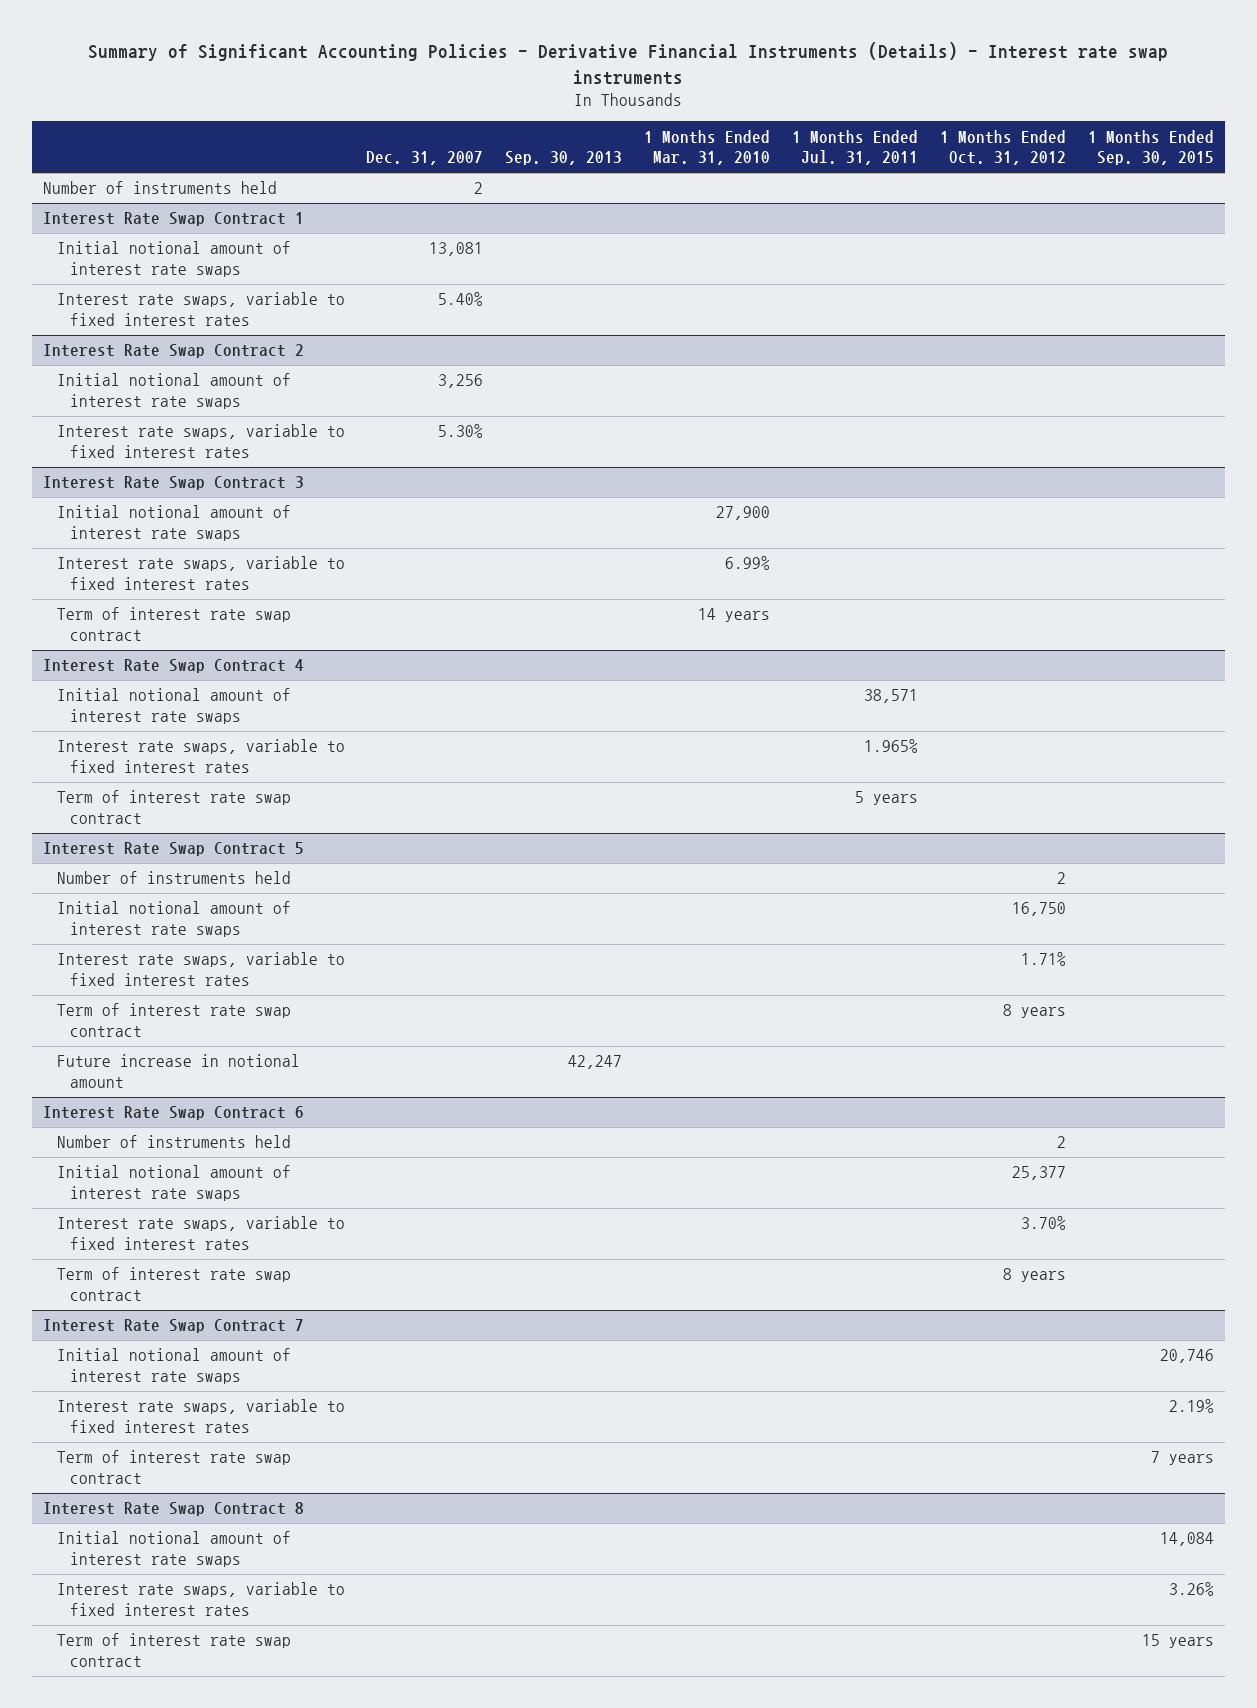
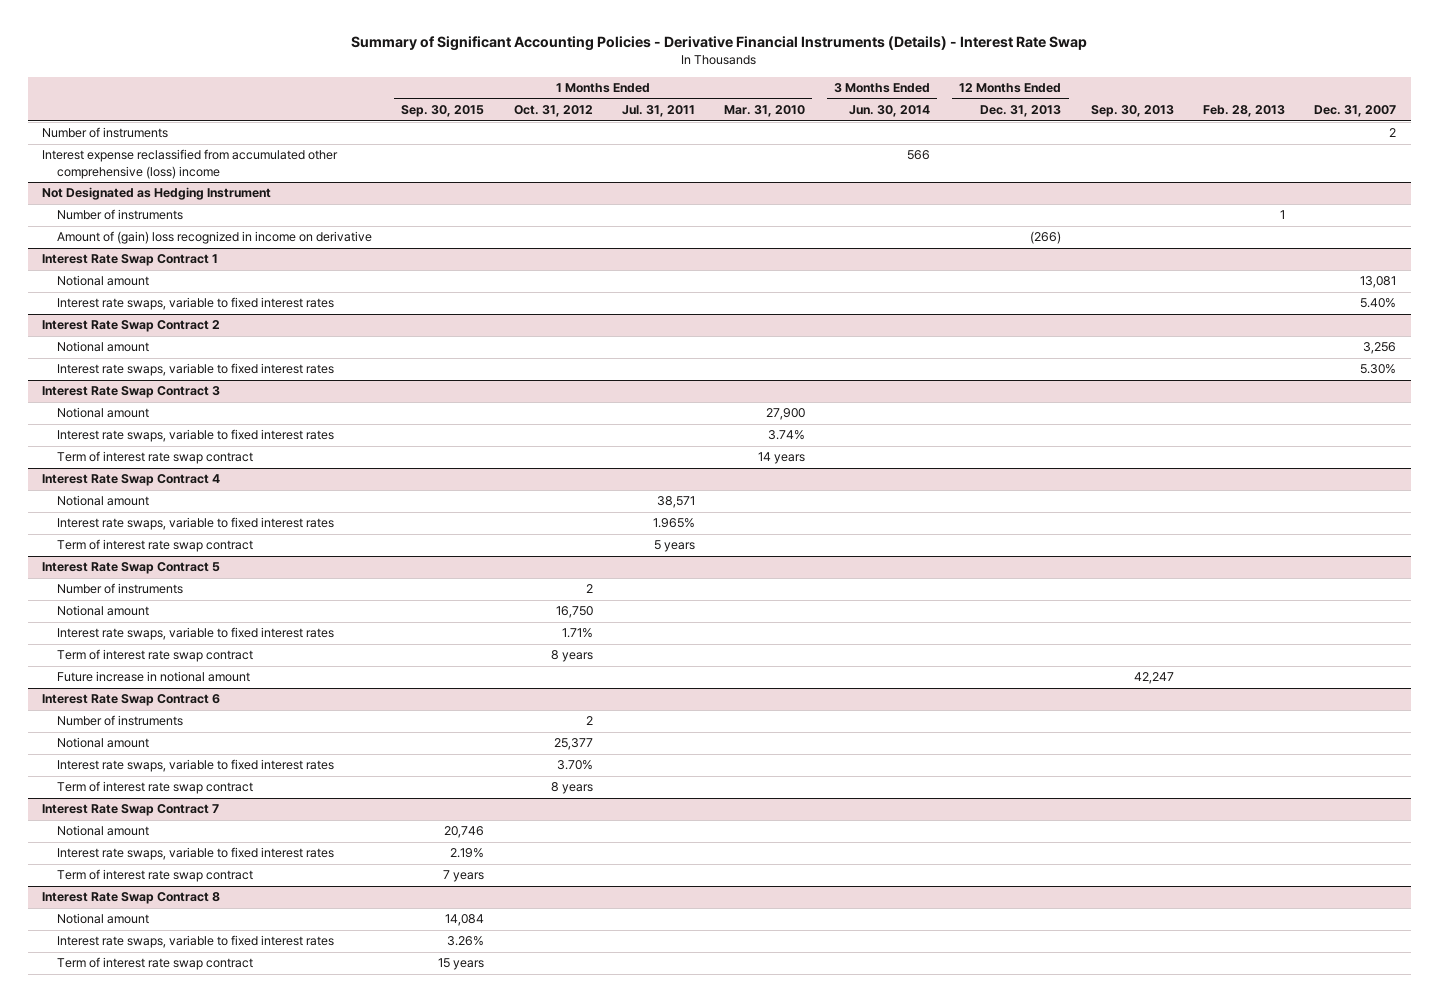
- Summary of Significant Accounting Policies - Derivative Financial Instruments (Details) - Interest rate swap instruments
+ Summary of Significant Accounting Policies - Derivative Financial Instruments (Details) - Interest Rate Swap
- | Dec. 31, 2007 | Sep. 30, 2013 | 1 Months Ended Mar. 31, 2010 | 1 Months Ended Jul. 31, 2011 | 1 Months Ended Oct. 31, 2012 | 1 Months Ended Sep. 30, 2015
+ | 1 Months Ended Sep. 30, 2015 | 1 Months Ended Oct. 31, 2012 | 1 Months Ended Jul. 31, 2011 | 1 Months Ended Mar. 31, 2010 | 3 Months Ended Jun. 30, 2014 | 12 Months Ended Dec. 31, 2013 | Sep. 30, 2013 | Feb. 28, 2013 | Dec. 31, 2007
- Number of instruments held | 2 | | | | |
+ Number of instruments | | | | | | | | | 2
+ Interest expense reclassified from accumulated other comprehensive (loss) income | | | | | 566 | | | |
+ Not Designated as Hedging Instrument
+ Number of instruments | | | | | | | | 1 |
+ Amount of (gain) loss recognized in income on derivative | | | | | | (266) | | |
@ Interest Rate Swap Contract 1
- Initial notional amount of interest rate swaps | 13,081 | | | | |
+ Notional amount | | | | | | | | | 13,081
@ Interest Rate Swap Contract 2
- Initial notional amount of interest rate swaps | 3,256 | | | | |
+ Notional amount | | | | | | | | | 3,256
@ Interest Rate Swap Contract 3
- Initial notional amount of interest rate swaps | | | 27,900 | | |
- Interest rate swaps, variable to fixed interest rates | | | 6.99% | | |
+ Notional amount | | | | 27,900 | | | | |
+ Interest rate swaps, variable to fixed interest rates | | | | 3.74% | | | | |
@ Interest Rate Swap Contract 4
- Initial notional amount of interest rate swaps | | | | 38,571 | |
+ Notional amount | | | 38,571 | | | | | |
@ Interest Rate Swap Contract 5
- Number of instruments held | | | | | 2 |
- Initial notional amount of interest rate swaps | | | | | 16,750 |
+ Number of instruments | | 2 | | | | | | |
+ Notional amount | | 16,750 | | | | | | |
@ Interest Rate Swap Contract 6
- Number of instruments held | | | | | 2 |
- Initial notional amount of interest rate swaps | | | | | 25,377 |
+ Number of instruments | | 2 | | | | | | |
+ Notional amount | | 25,377 | | | | | | |
@ Interest Rate Swap Contract 7
- Initial notional amount of interest rate swaps | | | | | | 20,746
+ Notional amount | 20,746 | | | | | | | |
@ Interest Rate Swap Contract 8
- Initial notional amount of interest rate swaps | | | | | | 14,084
+ Notional amount | 14,084 | | | | | | | |

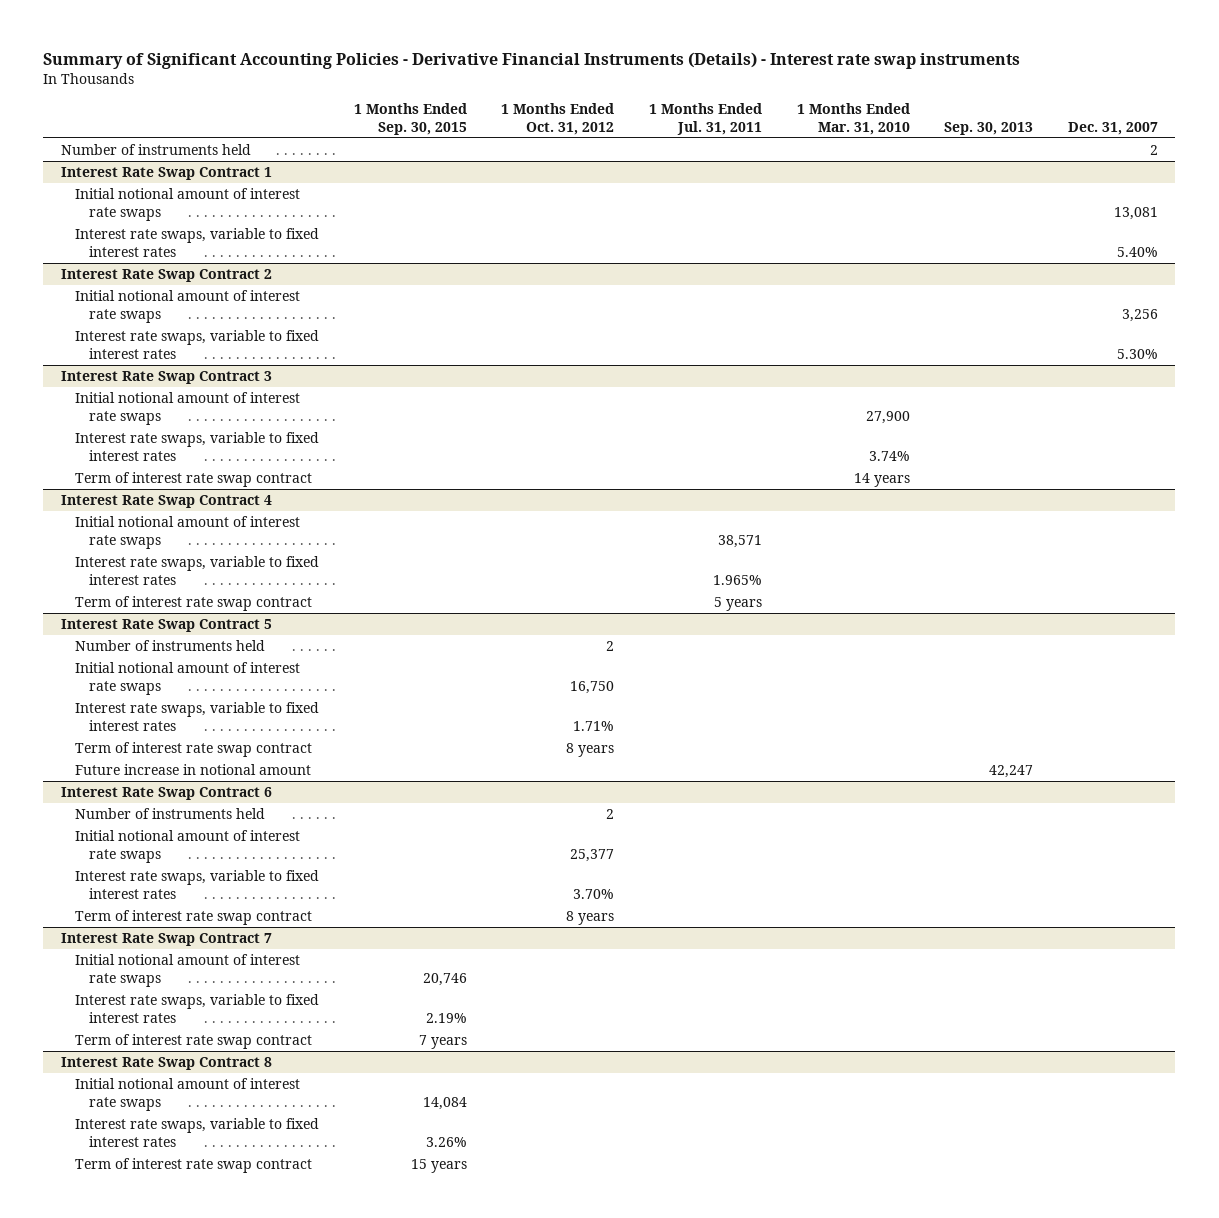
- Summary of Significant Accounting Policies - Derivative Financial Instruments (Details) - Interest Rate Swap
+ Summary of Significant Accounting Policies - Derivative Financial Instruments (Details) - Interest rate swap instruments
- | 1 Months Ended Sep. 30, 2015 | 1 Months Ended Oct. 31, 2012 | 1 Months Ended Jul. 31, 2011 | 1 Months Ended Mar. 31, 2010 | 3 Months Ended Jun. 30, 2014 | 12 Months Ended Dec. 31, 2013 | Sep. 30, 2013 | Feb. 28, 2013 | Dec. 31, 2007
+ | 1 Months Ended Sep. 30, 2015 | 1 Months Ended Oct. 31, 2012 | 1 Months Ended Jul. 31, 2011 | 1 Months Ended Mar. 31, 2010 | Sep. 30, 2013 | Dec. 31, 2007
- Number of instruments | | | | | | | | | 2
- Interest expense reclassified from accumulated other comprehensive (loss) income | | | | | 566 | | | |
- Not Designated as Hedging Instrument
- Number of instruments | | | | | | | | 1 |
- Amount of (gain) loss recognized in income on derivative | | | | | | (266) | | |
+ Number of instruments held | | | | | | 2
@ Interest Rate Swap Contract 1
- Notional amount | | | | | | | | | 13,081
+ Initial notional amount of interest rate swaps | | | | | | 13,081
@ Interest Rate Swap Contract 2
- Notional amount | | | | | | | | | 3,256
+ Initial notional amount of interest rate swaps | | | | | | 3,256
@ Interest Rate Swap Contract 3
- Notional amount | | | | 27,900 | | | | |
+ Initial notional amount of interest rate swaps | | | | 27,900 | |
@ Interest Rate Swap Contract 4
- Notional amount | | | 38,571 | | | | | |
+ Initial notional amount of interest rate swaps | | | 38,571 | | |
@ Interest Rate Swap Contract 5
- Number of instruments | | 2 | | | | | | |
- Notional amount | | 16,750 | | | | | | |
+ Number of instruments held | | 2 | | | |
+ Initial notional amount of interest rate swaps | | 16,750 | | | |
@ Interest Rate Swap Contract 6
- Number of instruments | | 2 | | | | | | |
- Notional amount | | 25,377 | | | | | | |
+ Number of instruments held | | 2 | | | |
+ Initial notional amount of interest rate swaps | | 25,377 | | | |
@ Interest Rate Swap Contract 7
- Notional amount | 20,746 | | | | | | | |
+ Initial notional amount of interest rate swaps | 20,746 | | | | |
@ Interest Rate Swap Contract 8
- Notional amount | 14,084 | | | | | | | |
+ Initial notional amount of interest rate swaps | 14,084 | | | | |

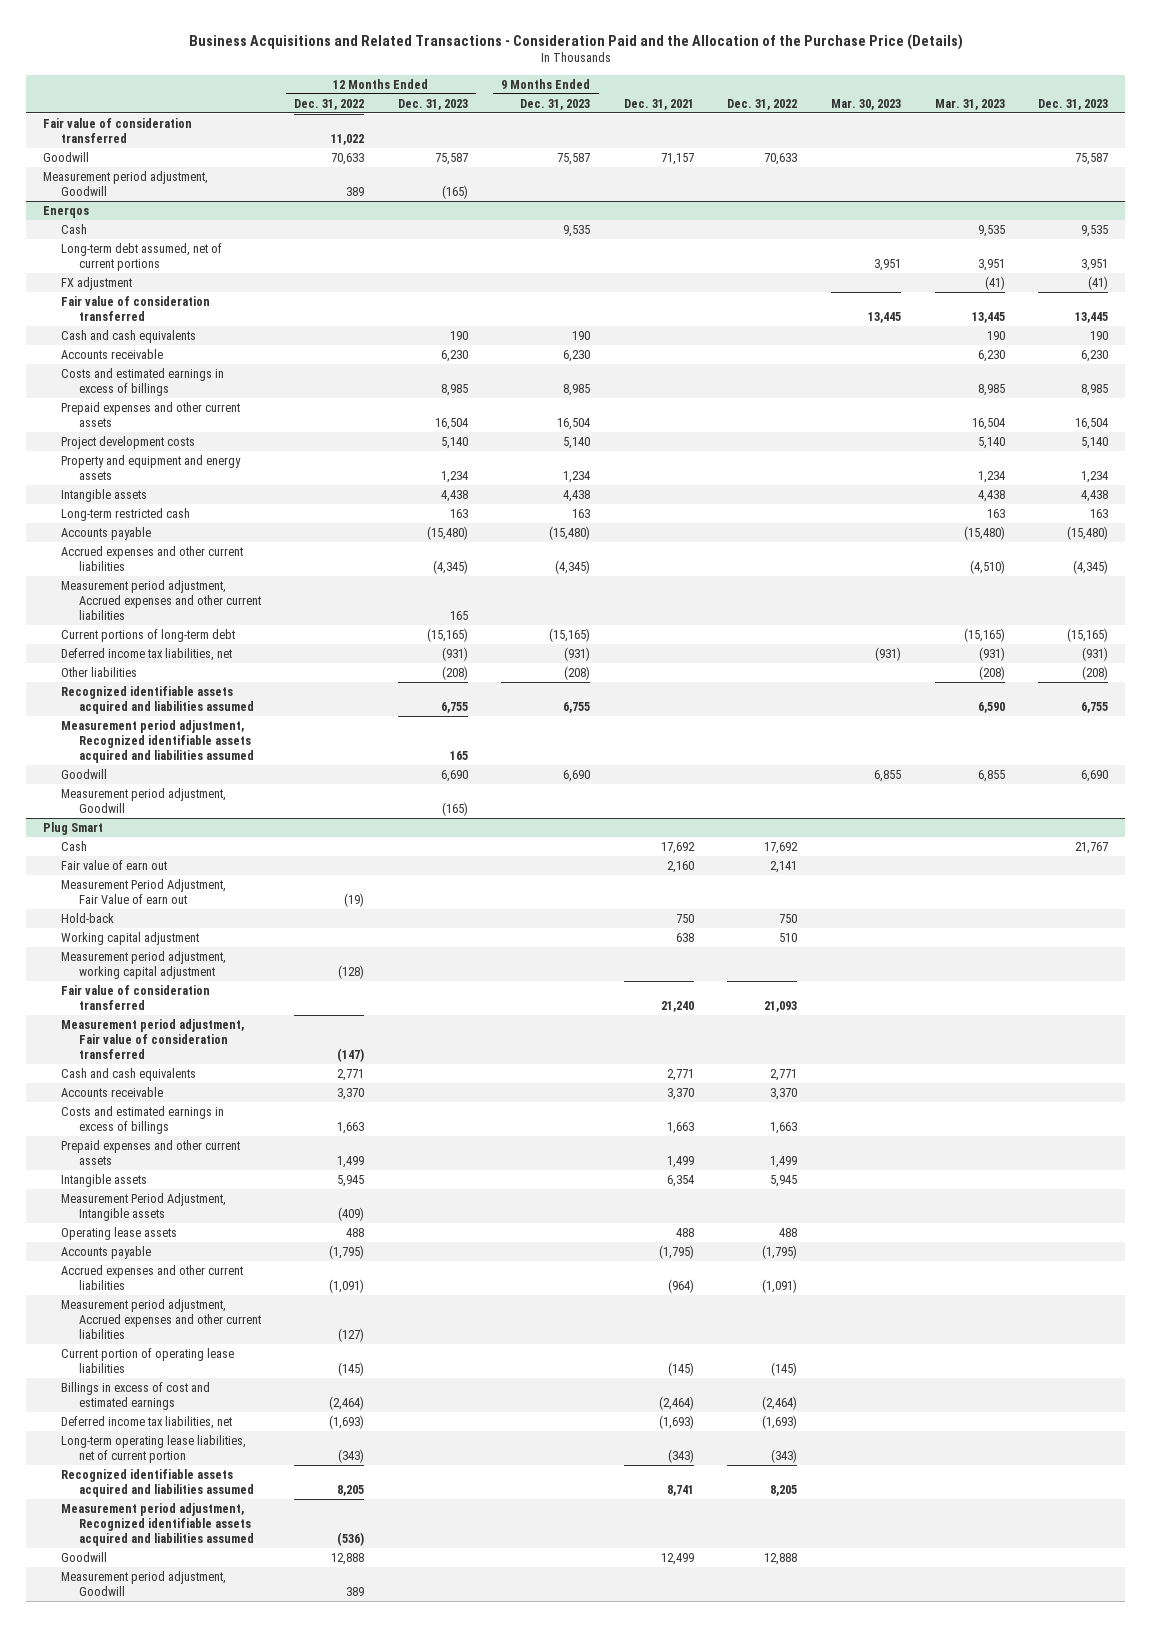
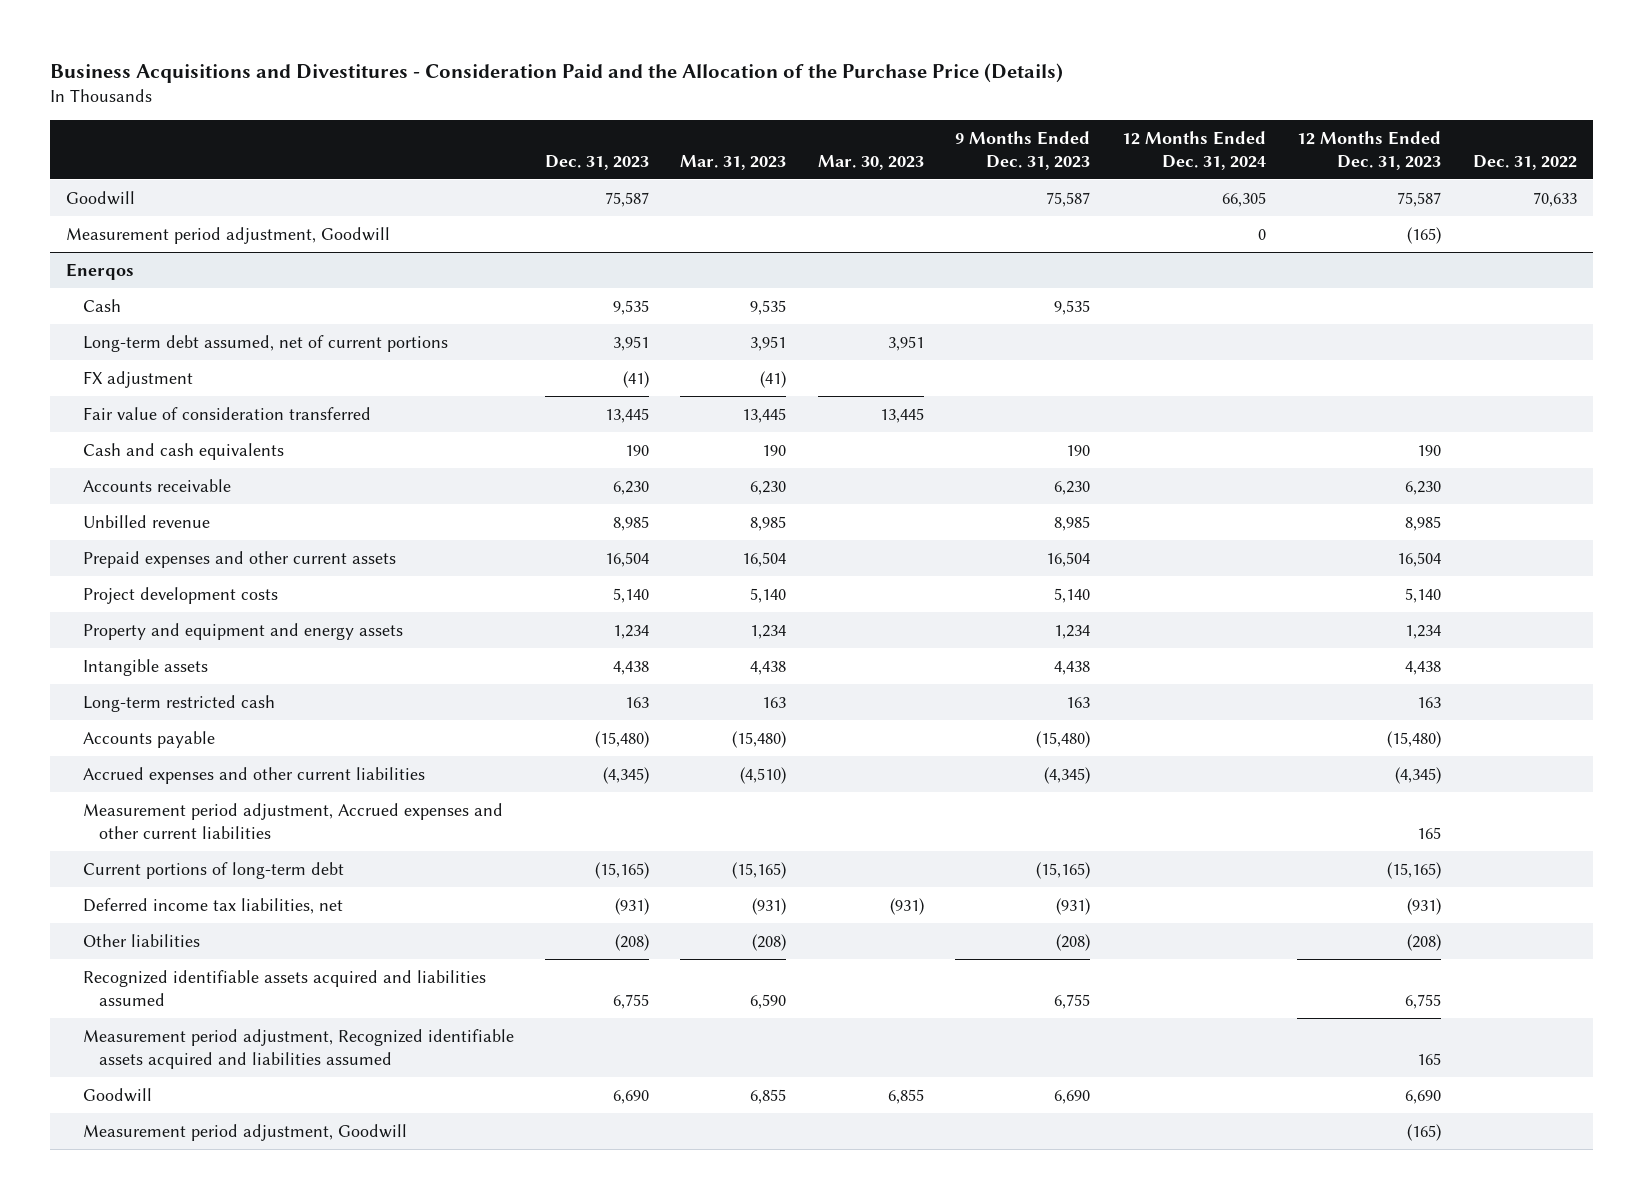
- Business Acquisitions and Related Transactions - Consideration Paid and the Allocation of the Purchase Price (Details)
+ Business Acquisitions and Divestitures - Consideration Paid and the Allocation of the Purchase Price (Details)
- | 12 Months Ended Dec. 31, 2022 | 12 Months Ended Dec. 31, 2023 | 9 Months Ended Dec. 31, 2023 | Dec. 31, 2021 | Dec. 31, 2022 | Mar. 30, 2023 | Mar. 31, 2023 | Dec. 31, 2023
+ | Dec. 31, 2023 | Mar. 31, 2023 | Mar. 30, 2023 | 9 Months Ended Dec. 31, 2023 | 12 Months Ended Dec. 31, 2024 | 12 Months Ended Dec. 31, 2023 | Dec. 31, 2022
- Fair value of consideration transferred | 11,022 | | | | | | |
@ Enerqos
- Costs and estimated earnings in excess of billings | | 8,985 | 8,985 | | | | 8,985 | 8,985
+ Unbilled revenue | 8,985 | 8,985 | | 8,985 | | 8,985 |
- Plug Smart
- Cash | | | | 17,692 | 17,692 | | | 21,767
- Fair value of earn out | | | | 2,160 | 2,141 | | |
- Measurement Period Adjustment, Fair Value of earn out | (19) | | | | | | |
- Hold-back | | | | 750 | 750 | | |
- Working capital adjustment | | | | 638 | 510 | | |
- Measurement period adjustment, working capital adjustment | (128) | | | | | | |
- Fair value of consideration transferred | | | | 21,240 | 21,093 | | |
- Measurement period adjustment, Fair value of consideration transferred | (147) | | | | | | |
- Cash and cash equivalents | 2,771 | | | 2,771 | 2,771 | | |
- Accounts receivable | 3,370 | | | 3,370 | 3,370 | | |
- Costs and estimated earnings in excess of billings | 1,663 | | | 1,663 | 1,663 | | |
- Prepaid expenses and other current assets | 1,499 | | | 1,499 | 1,499 | | |
- Intangible assets | 5,945 | | | 6,354 | 5,945 | | |
- Measurement Period Adjustment, Intangible assets | (409) | | | | | | |
- Operating lease assets | 488 | | | 488 | 488 | | |
- Accounts payable | (1,795) | | | (1,795) | (1,795) | | |
- Accrued expenses and other current liabilities | (1,091) | | | (964) | (1,091) | | |
- Measurement period adjustment, Accrued expenses and other current liabilities | (127) | | | | | | |
- Current portion of operating lease liabilities | (145) | | | (145) | (145) | | |
- Billings in excess of cost and estimated earnings | (2,464) | | | (2,464) | (2,464) | | |
- Deferred income tax liabilities, net | (1,693) | | | (1,693) | (1,693) | | |
- Long-term operating lease liabilities, net of current portion | (343) | | | (343) | (343) | | |
- Recognized identifiable assets acquired and liabilities assumed | 8,205 | | | 8,741 | 8,205 | | |
- Measurement period adjustment, Recognized identifiable assets acquired and liabilities assumed | (536) | | | | | | |
- Goodwill | 12,888 | | | 12,499 | 12,888 | | |
- Measurement period adjustment, Goodwill | 389 | | | | | | |

